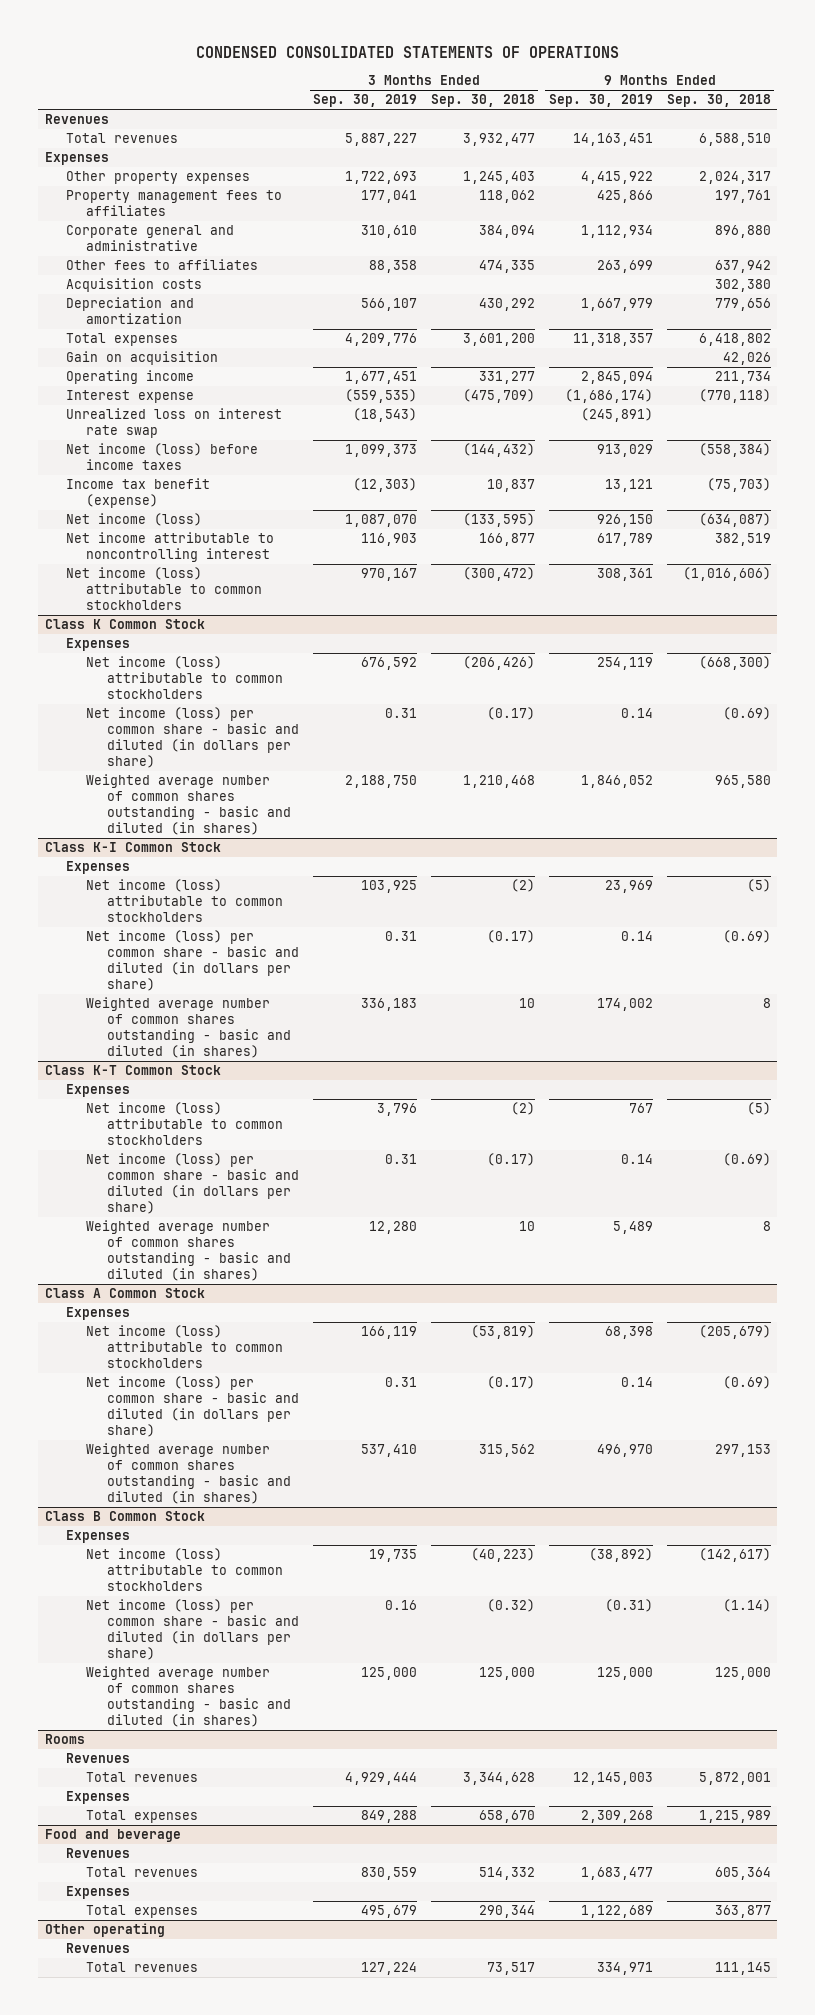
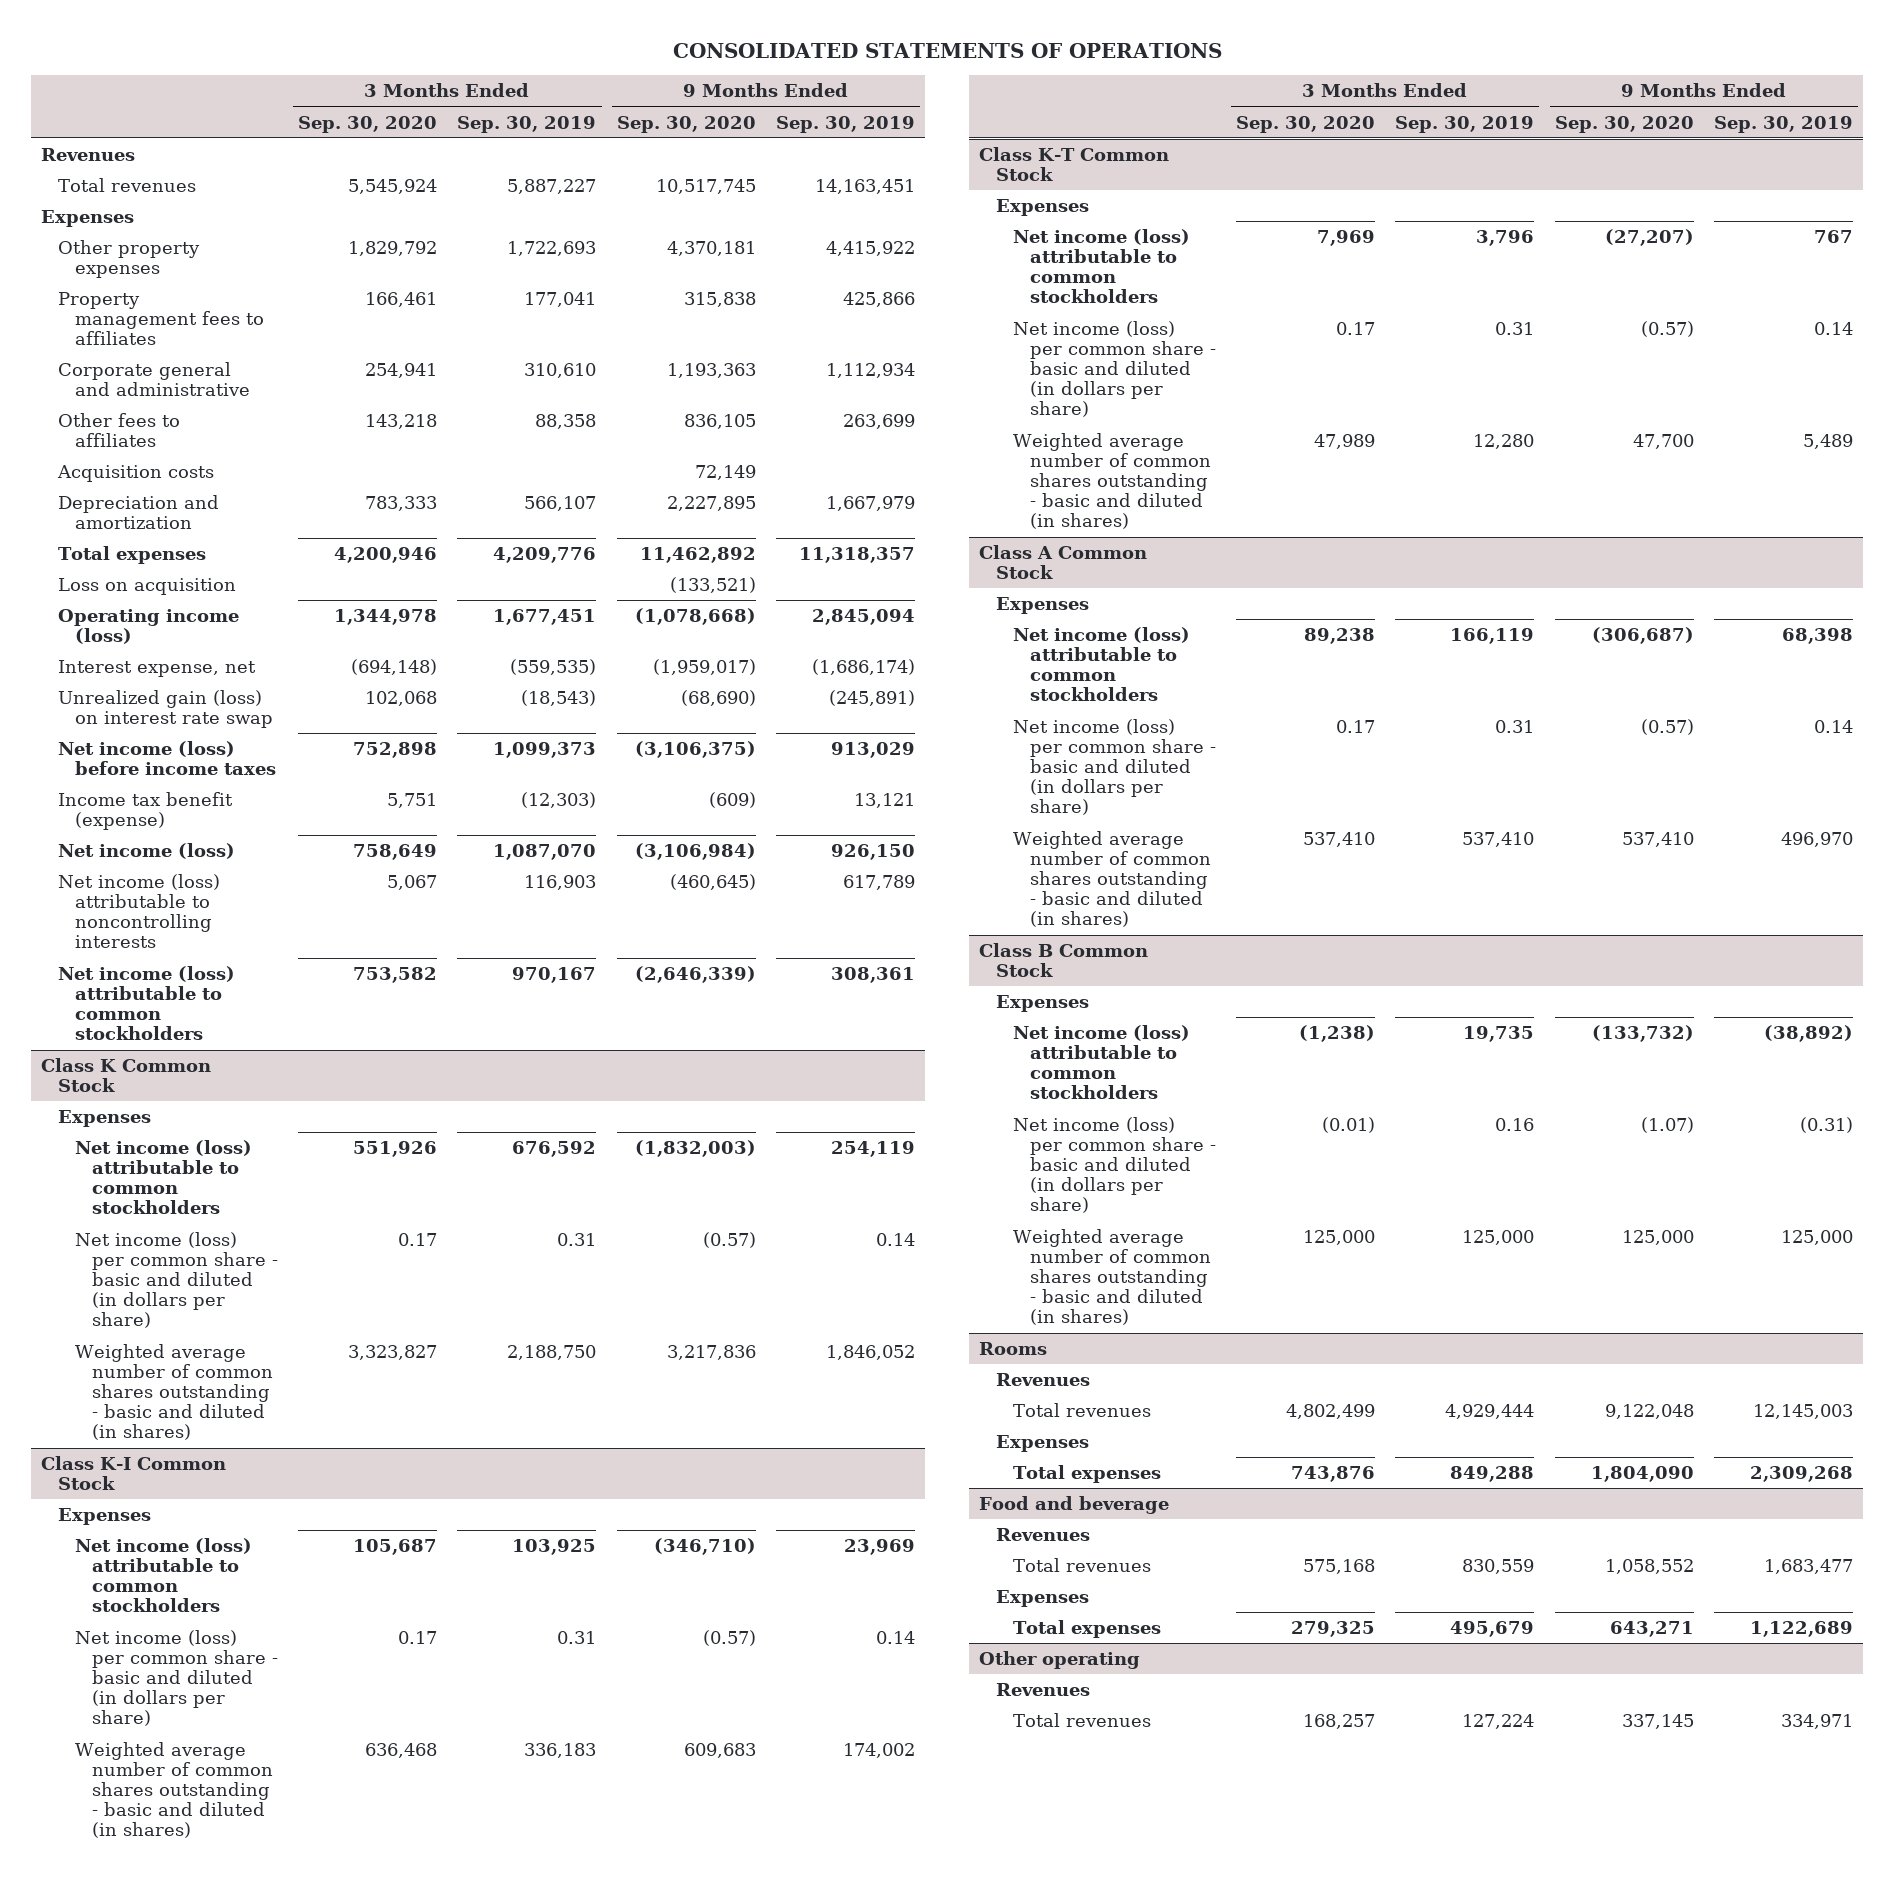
- CONDENSED CONSOLIDATED STATEMENTS OF OPERATIONS
+ CONSOLIDATED STATEMENTS OF OPERATIONS
- | 3 Months Ended Sep. 30, 2019 | 3 Months Ended Sep. 30, 2018 | 9 Months Ended Sep. 30, 2019 | 9 Months Ended Sep. 30, 2018
+ | 3 Months Ended Sep. 30, 2020 | 3 Months Ended Sep. 30, 2019 | 9 Months Ended Sep. 30, 2020 | 9 Months Ended Sep. 30, 2019
- Gain on acquisition | | | | 42,026
- Operating income | 1,677,451 | 331,277 | 2,845,094 | 211,734
- Interest expense | (559,535) | (475,709) | (1,686,174) | (770,118)
- Unrealized loss on interest rate swap | (18,543) | | (245,891) |
+ Loss on acquisition | | | (133,521) |
+ Operating income (loss) | 1,344,978 | 1,677,451 | (1,078,668) | 2,845,094
+ Interest expense, net | (694,148) | (559,535) | (1,959,017) | (1,686,174)
+ Unrealized gain (loss) on interest rate swap | 102,068 | (18,543) | (68,690) | (245,891)
- Net income attributable to noncontrolling interest | 116,903 | 166,877 | 617,789 | 382,519
+ Net income (loss) attributable to noncontrolling interests | 5,067 | 116,903 | (460,645) | 617,789

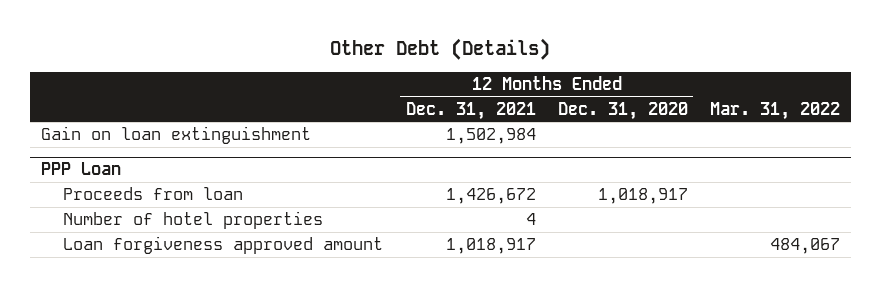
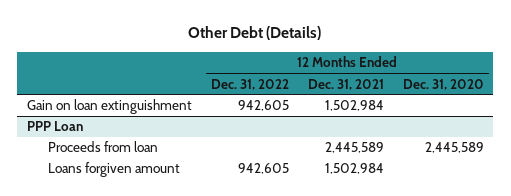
- | 12 Months Ended Dec. 31, 2021 | 12 Months Ended Dec. 31, 2020 | Mar. 31, 2022
+ | 12 Months Ended Dec. 31, 2022 | 12 Months Ended Dec. 31, 2021 | 12 Months Ended Dec. 31, 2020
@ PPP Loan
- Proceeds from loan | 1,426,672 | 1,018,917 |
- Number of hotel properties | 4 | |
- Loan forgiveness approved amount | 1,018,917 | | 484,067
+ Proceeds from loan | | 2,445,589 | 2,445,589
+ Loans forgiven amount | 942,605 | 1,502,984 |

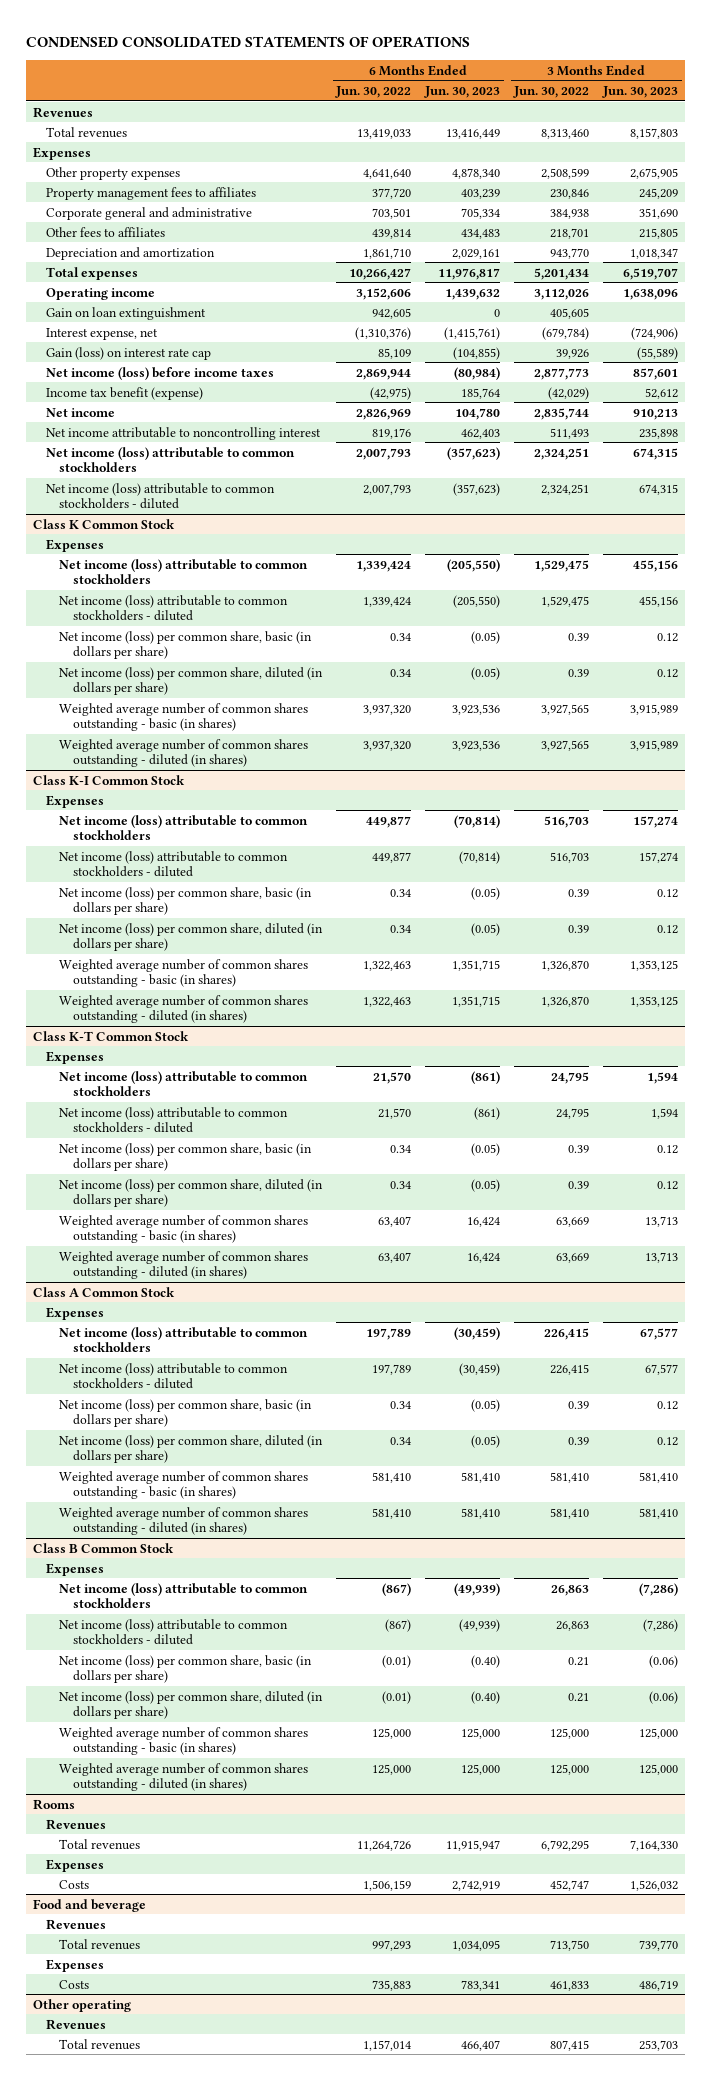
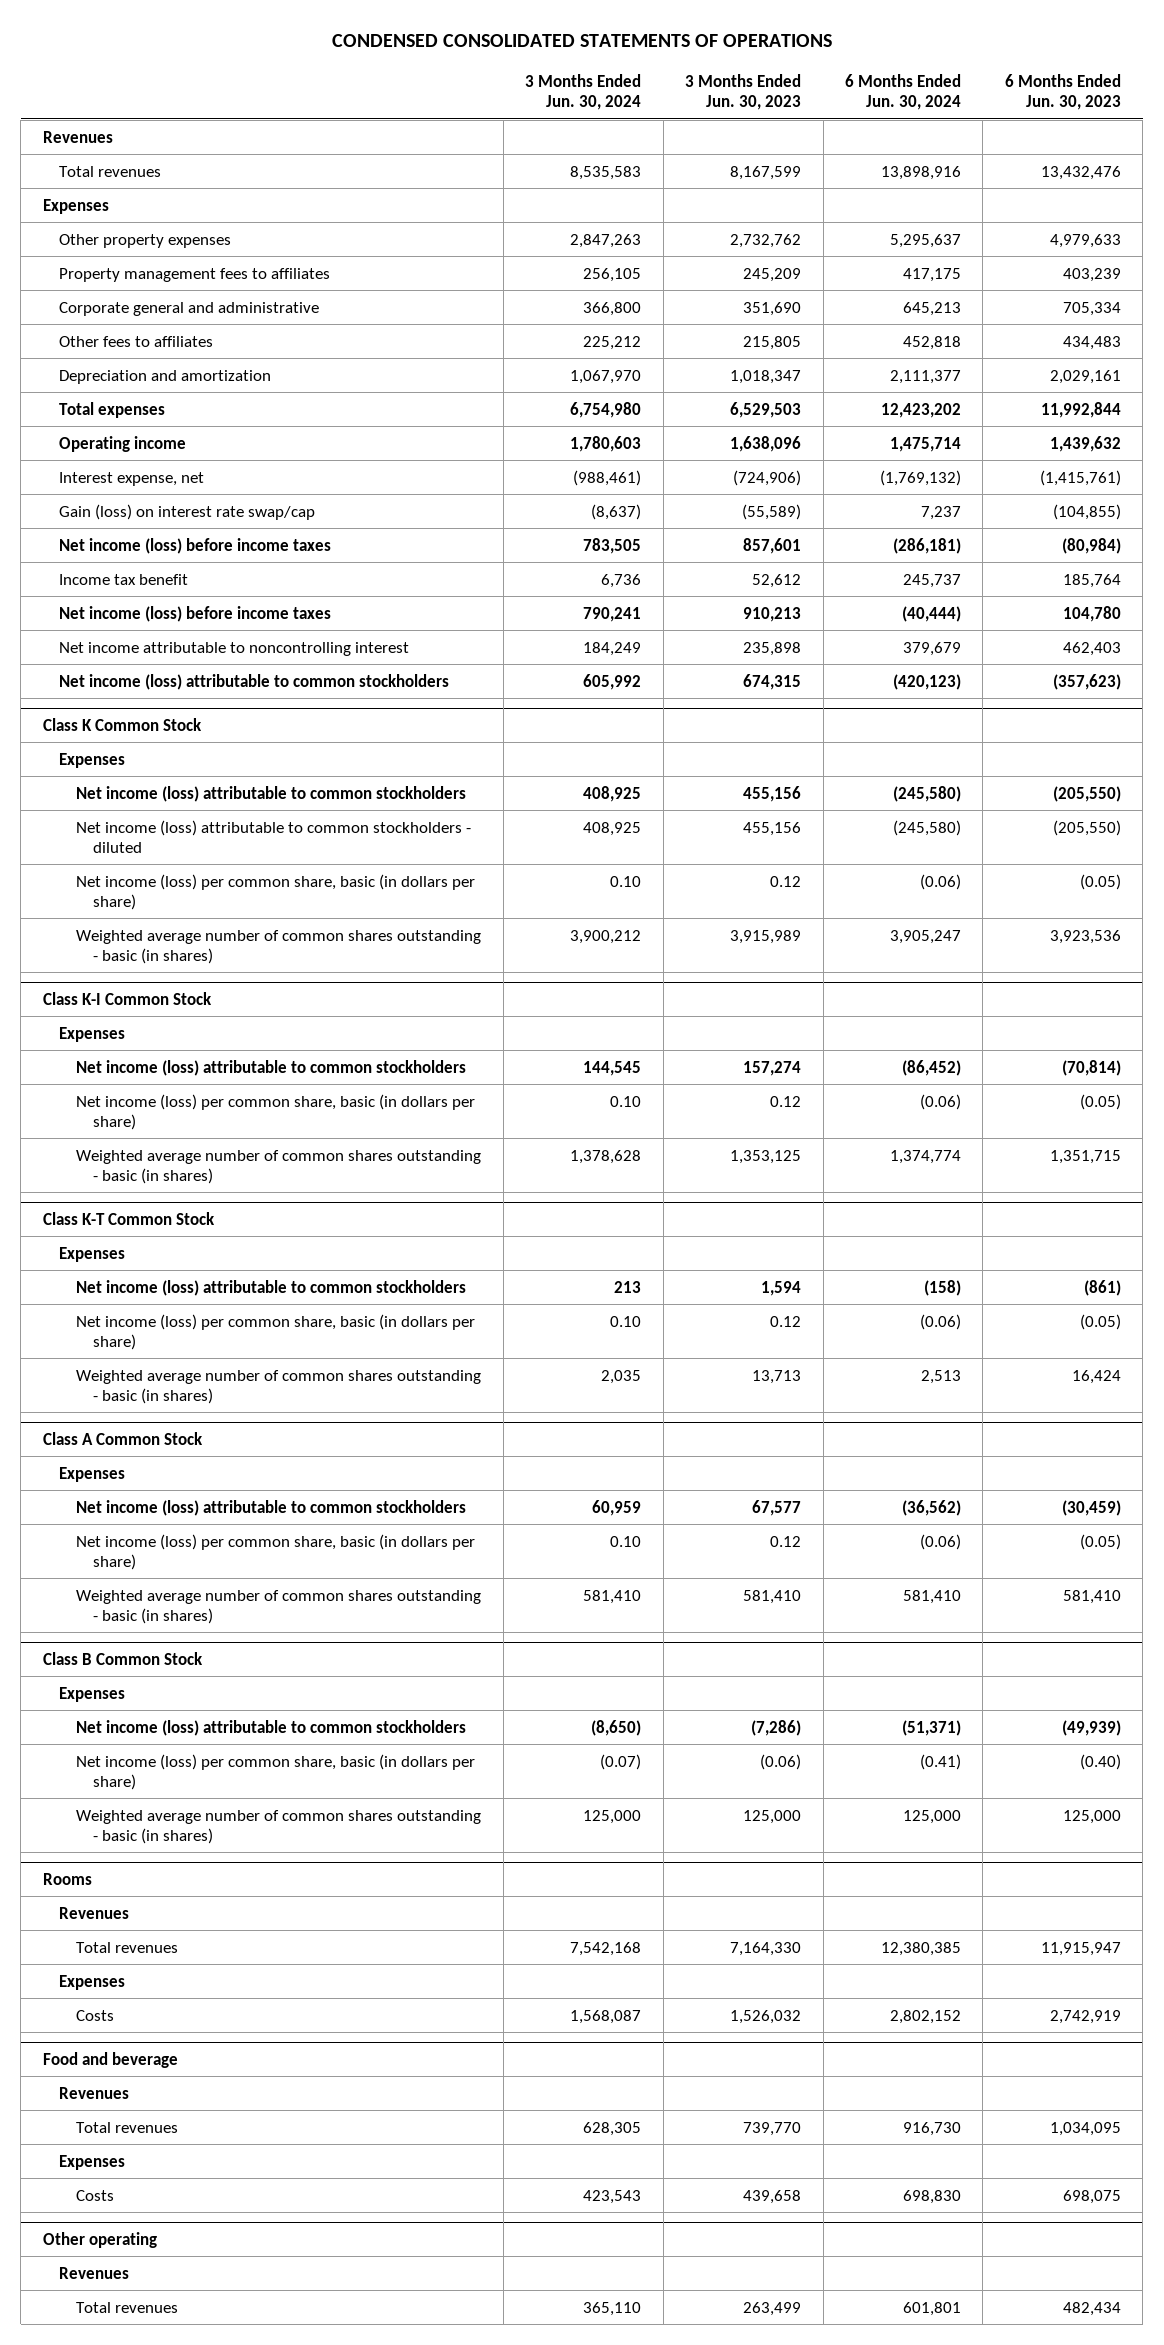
- | 6 Months Ended Jun. 30, 2022 | 6 Months Ended Jun. 30, 2023 | 3 Months Ended Jun. 30, 2022 | 3 Months Ended Jun. 30, 2023
+ | 3 Months Ended Jun. 30, 2024 | 3 Months Ended Jun. 30, 2023 | 6 Months Ended Jun. 30, 2024 | 6 Months Ended Jun. 30, 2023
- Total revenues | 13,419,033 | 13,416,449 | 8,313,460 | 8,157,803
+ Total revenues | 8,535,583 | 8,167,599 | 13,898,916 | 13,432,476
- Other property expenses | 4,641,640 | 4,878,340 | 2,508,599 | 2,675,905
+ Other property expenses | 2,847,263 | 2,732,762 | 5,295,637 | 4,979,633
- Total expenses | 10,266,427 | 11,976,817 | 5,201,434 | 6,519,707
+ Total expenses | 6,754,980 | 6,529,503 | 12,423,202 | 11,992,844
- Gain on loan extinguishment | 942,605 | 0 | 405,605 |
- Gain (loss) on interest rate cap | 85,109 | (104,855) | 39,926 | (55,589)
+ Gain (loss) on interest rate swap/cap | (8,637) | (55,589) | 7,237 | (104,855)
- Income tax benefit (expense) | (42,975) | 185,764 | (42,029) | 52,612
- Net income | 2,826,969 | 104,780 | 2,835,744 | 910,213
+ Income tax benefit | 6,736 | 52,612 | 245,737 | 185,764
+ Net income (loss) before income taxes | 790,241 | 910,213 | (40,444) | 104,780
- Net income (loss) attributable to common stockholders - diluted | 2,007,793 | (357,623) | 2,324,251 | 674,315
@ Class K Common Stock
- Net income (loss) per common share, diluted (in dollars per share) | 0.34 | (0.05) | 0.39 | 0.12
- Weighted average number of common shares outstanding - diluted (in shares) | 3,937,320 | 3,923,536 | 3,927,565 | 3,915,989
@ Class K-I Common Stock
- Net income (loss) attributable to common stockholders - diluted | 449,877 | (70,814) | 516,703 | 157,274
- Net income (loss) per common share, diluted (in dollars per share) | 0.34 | (0.05) | 0.39 | 0.12
- Weighted average number of common shares outstanding - diluted (in shares) | 1,322,463 | 1,351,715 | 1,326,870 | 1,353,125
@ Class K-T Common Stock
- Net income (loss) attributable to common stockholders - diluted | 21,570 | (861) | 24,795 | 1,594
- Net income (loss) per common share, diluted (in dollars per share) | 0.34 | (0.05) | 0.39 | 0.12
- Weighted average number of common shares outstanding - diluted (in shares) | 63,407 | 16,424 | 63,669 | 13,713
@ Class A Common Stock
- Net income (loss) attributable to common stockholders - diluted | 197,789 | (30,459) | 226,415 | 67,577
- Net income (loss) per common share, diluted (in dollars per share) | 0.34 | (0.05) | 0.39 | 0.12
- Weighted average number of common shares outstanding - diluted (in shares) | 581,410 | 581,410 | 581,410 | 581,410
@ Class B Common Stock
- Net income (loss) attributable to common stockholders - diluted | (867) | (49,939) | 26,863 | (7,286)
- Net income (loss) per common share, diluted (in dollars per share) | (0.01) | (0.40) | 0.21 | (0.06)
- Weighted average number of common shares outstanding - diluted (in shares) | 125,000 | 125,000 | 125,000 | 125,000
@ Food and beverage
- Costs | 735,883 | 783,341 | 461,833 | 486,719
+ Costs | 423,543 | 439,658 | 698,830 | 698,075
@ Other operating
- Total revenues | 1,157,014 | 466,407 | 807,415 | 253,703
+ Total revenues | 365,110 | 263,499 | 601,801 | 482,434

